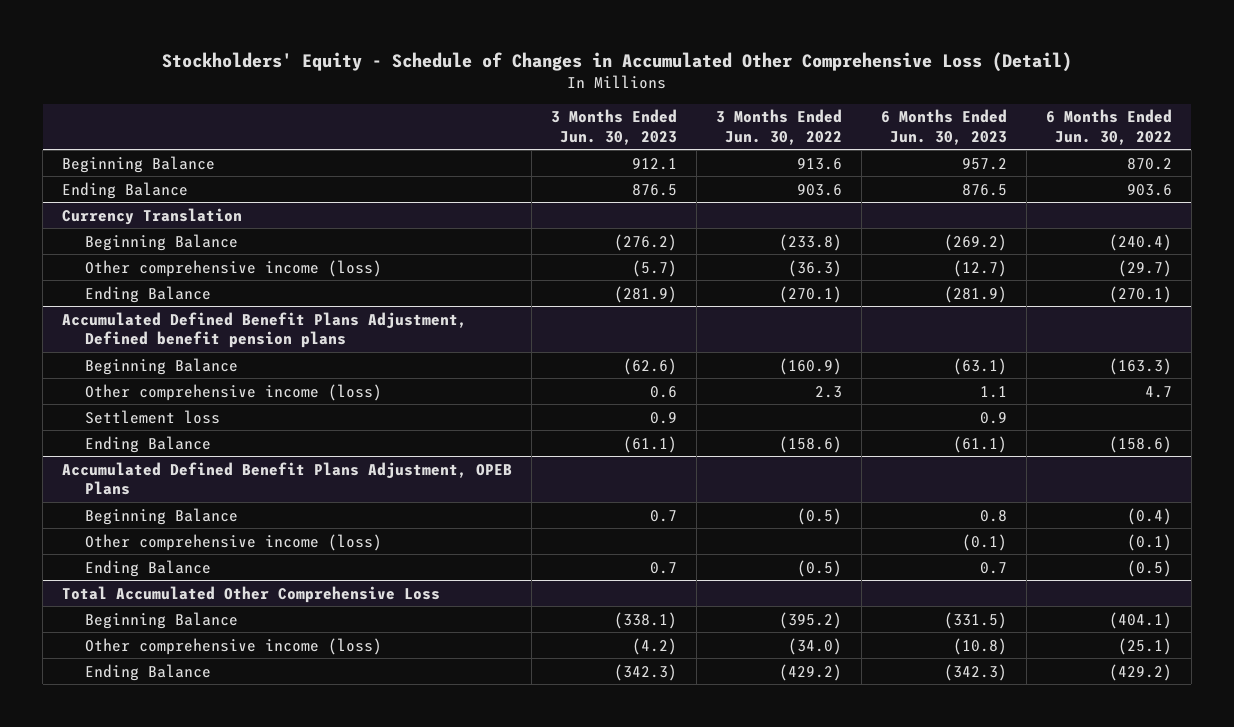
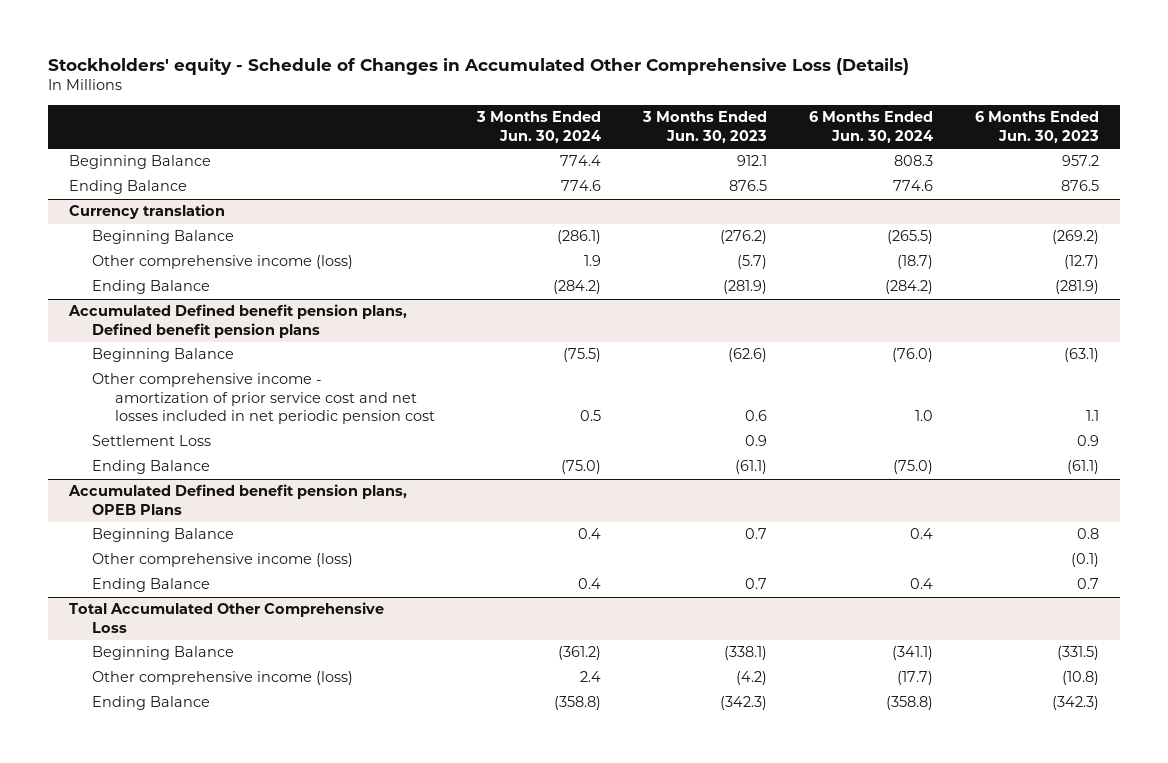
- Stockholders' Equity - Schedule of Changes in Accumulated Other Comprehensive Loss (Detail)
+ Stockholders' equity - Schedule of Changes in Accumulated Other Comprehensive Loss (Details)
- | 3 Months Ended Jun. 30, 2023 | 3 Months Ended Jun. 30, 2022 | 6 Months Ended Jun. 30, 2023 | 6 Months Ended Jun. 30, 2022
+ | 3 Months Ended Jun. 30, 2024 | 3 Months Ended Jun. 30, 2023 | 6 Months Ended Jun. 30, 2024 | 6 Months Ended Jun. 30, 2023
- Currency Translation
+ Currency translation
- Accumulated Defined Benefit Plans Adjustment, Defined benefit pension plans
+ Accumulated Defined benefit pension plans, Defined benefit pension plans
- Other comprehensive income (loss) | 0.6 | 2.3 | 1.1 | 4.7
- Settlement loss | 0.9 | | 0.9 |
+ Other comprehensive income - amortization of prior service cost and net losses included in net periodic pension cost | 0.5 | 0.6 | 1.0 | 1.1
+ Settlement Loss | | 0.9 | | 0.9
- Accumulated Defined Benefit Plans Adjustment, OPEB Plans
+ Accumulated Defined benefit pension plans, OPEB Plans

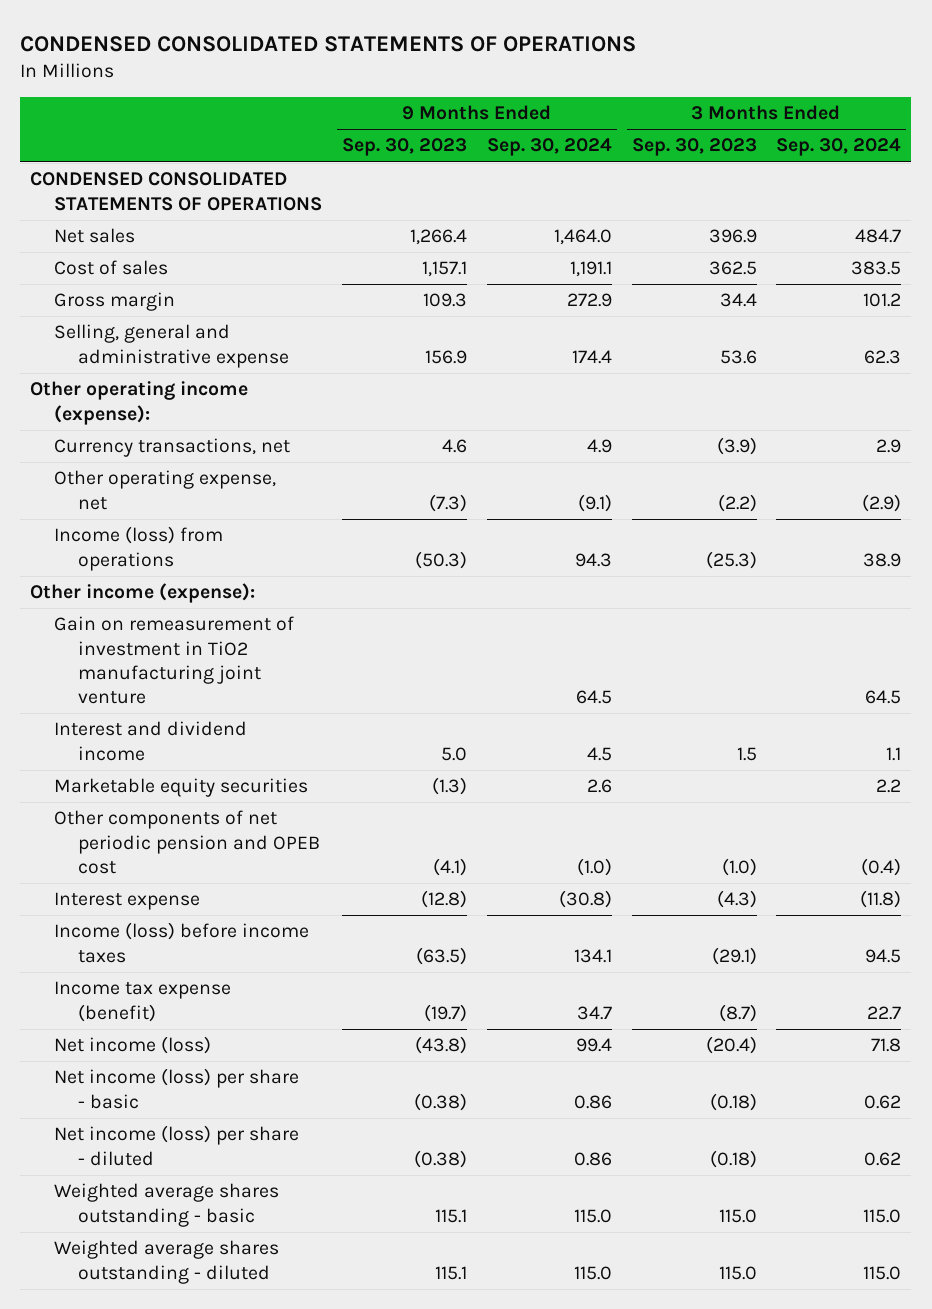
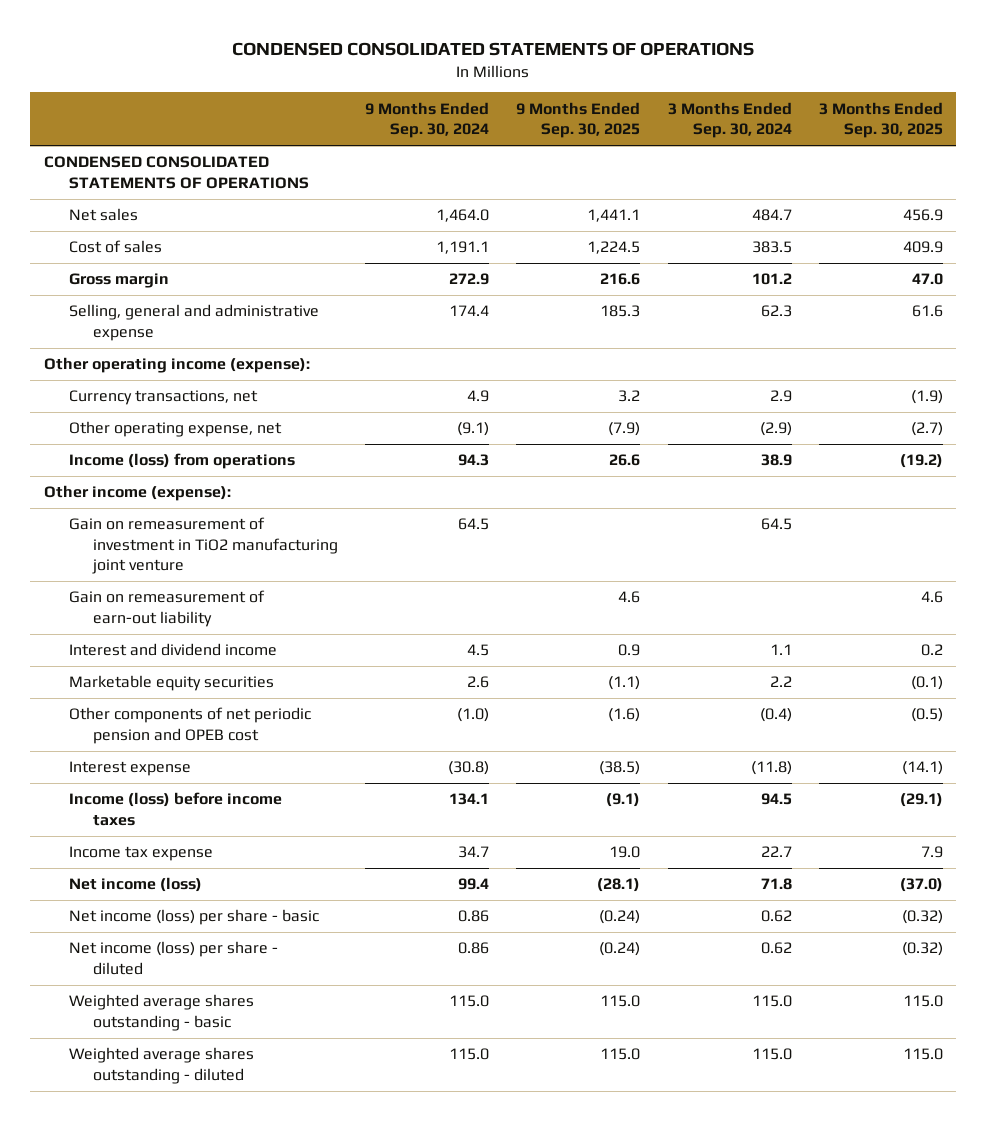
- | 9 Months Ended Sep. 30, 2023 | 9 Months Ended Sep. 30, 2024 | 3 Months Ended Sep. 30, 2023 | 3 Months Ended Sep. 30, 2024
+ | 9 Months Ended Sep. 30, 2024 | 9 Months Ended Sep. 30, 2025 | 3 Months Ended Sep. 30, 2024 | 3 Months Ended Sep. 30, 2025
+ Gain on remeasurement of earn-out liability | | 4.6 | | 4.6
- Income tax expense (benefit) | (19.7) | 34.7 | (8.7) | 22.7
+ Income tax expense | 34.7 | 19.0 | 22.7 | 7.9

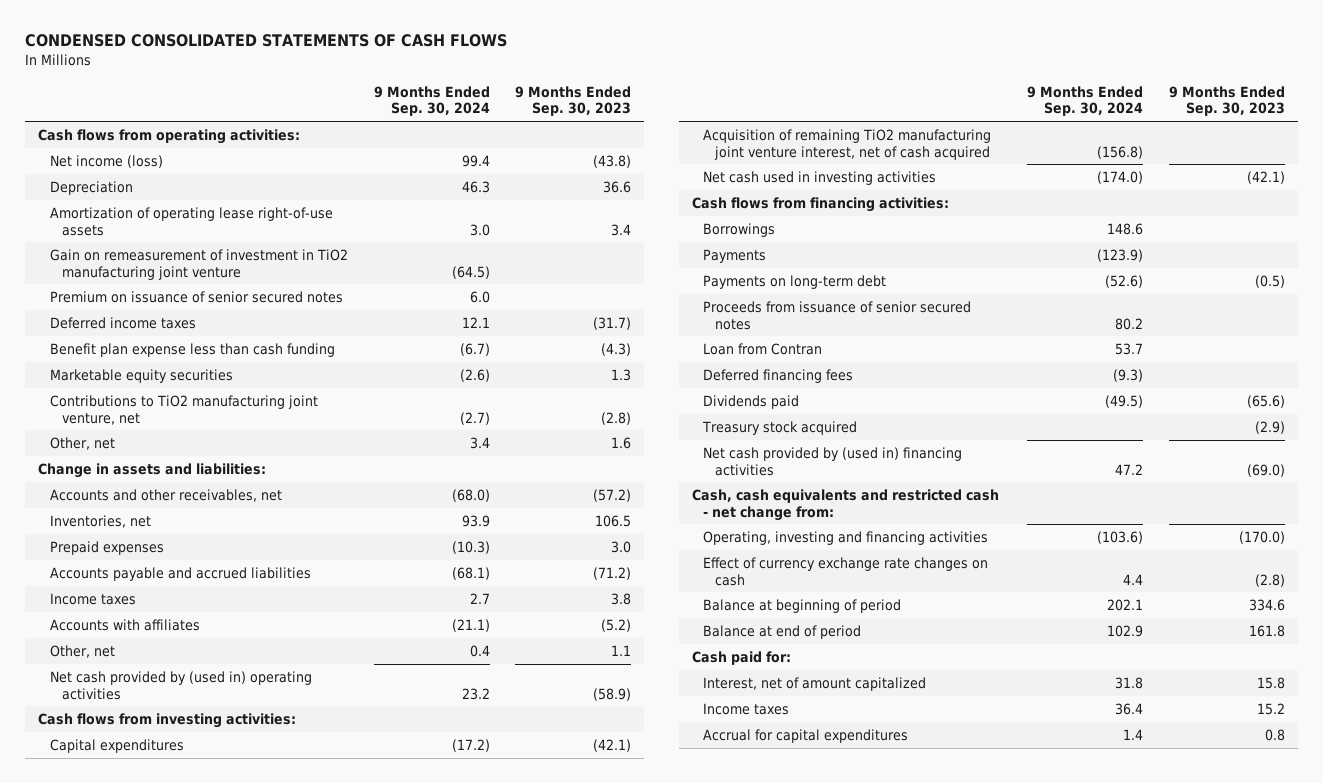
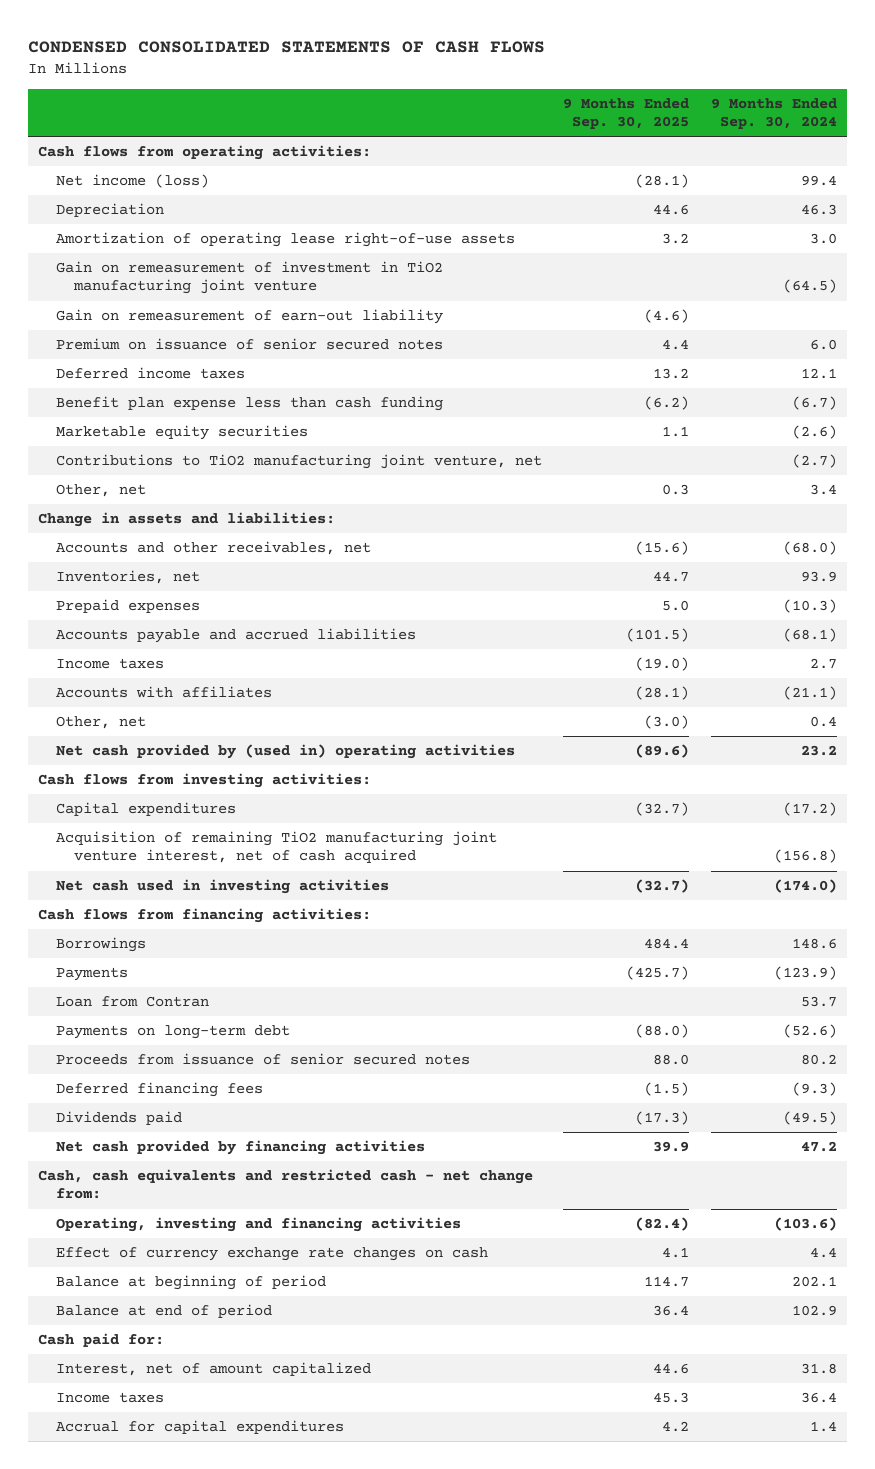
- | 9 Months Ended Sep. 30, 2024 | 9 Months Ended Sep. 30, 2023
+ | 9 Months Ended Sep. 30, 2025 | 9 Months Ended Sep. 30, 2024
+ Gain on remeasurement of earn-out liability | (4.6) |
moved up: Loan from Contran | | 53.7
- Treasury stock acquired | | (2.9)
- Net cash provided by (used in) financing activities | 47.2 | (69.0)
+ Net cash provided by financing activities | 39.9 | 47.2

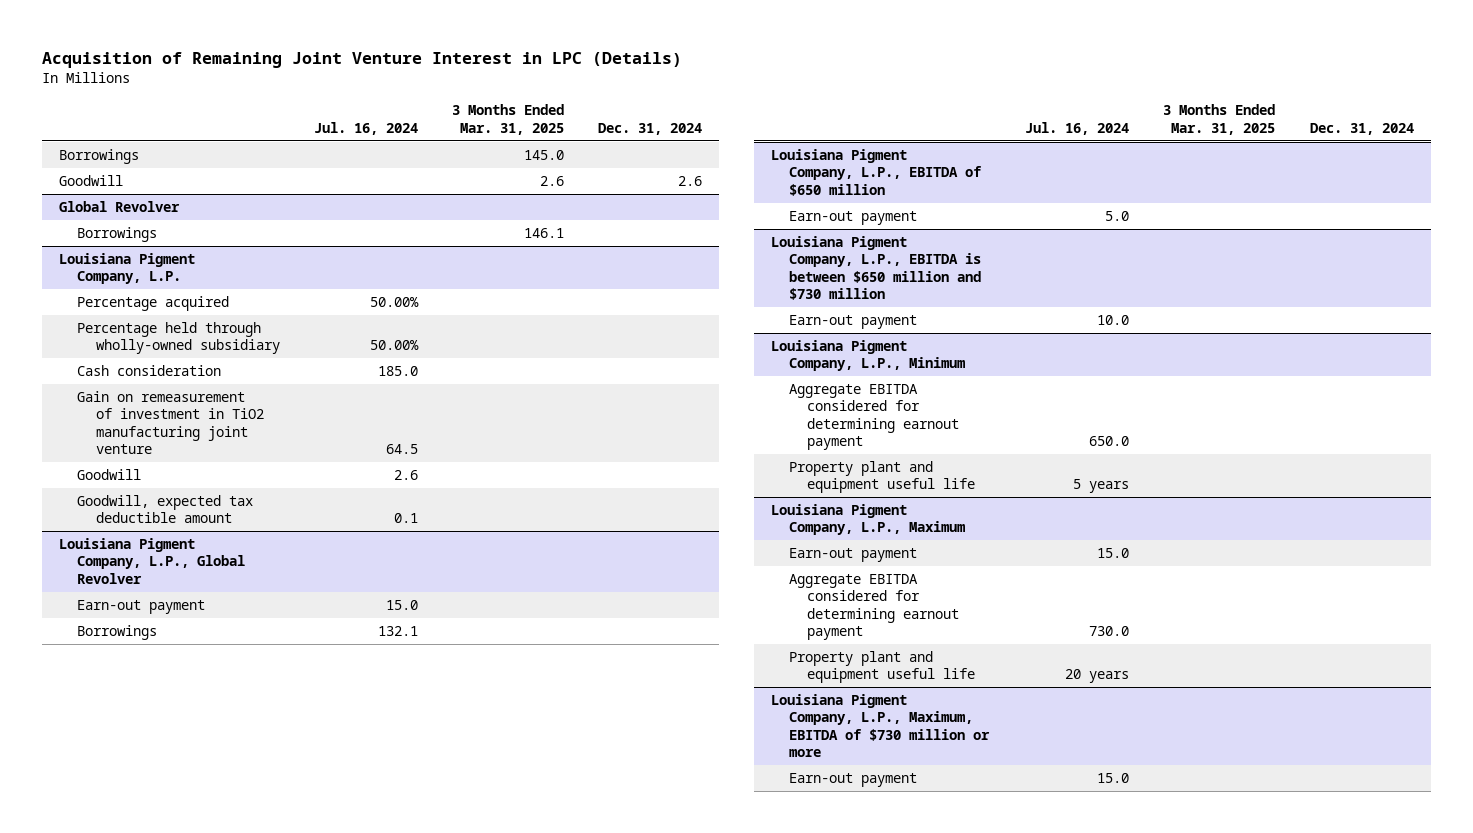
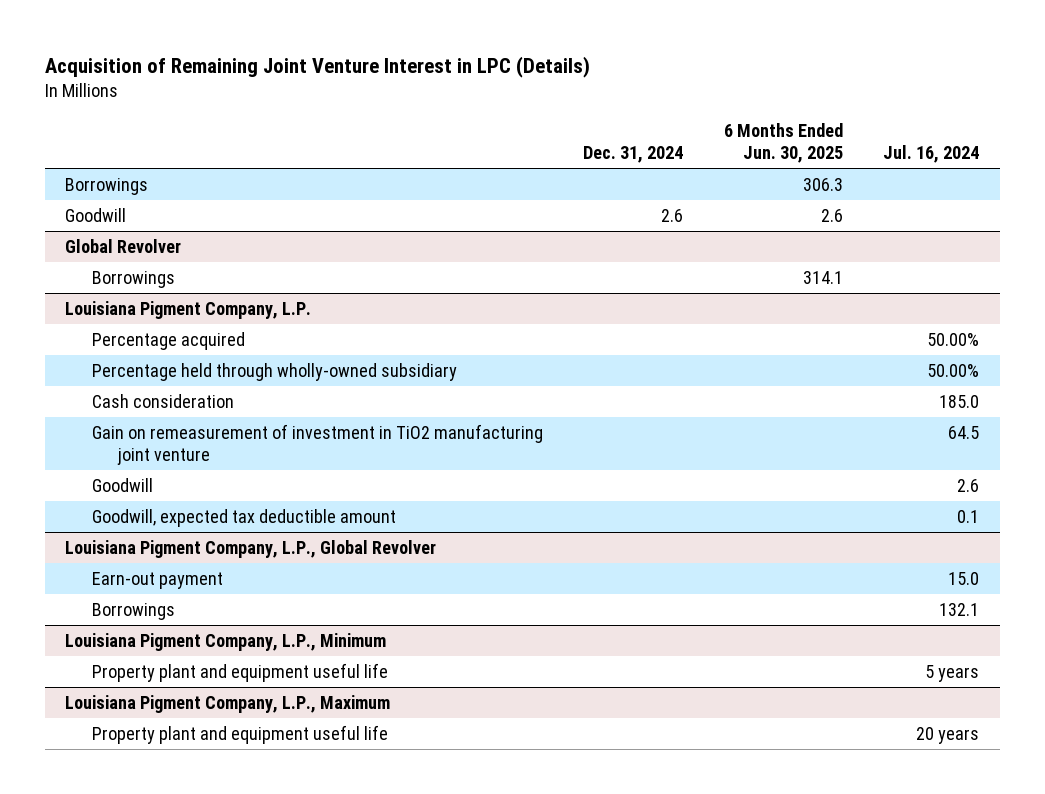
- | Jul. 16, 2024 | 3 Months Ended Mar. 31, 2025 | Dec. 31, 2024
+ | Dec. 31, 2024 | 6 Months Ended Jun. 30, 2025 | Jul. 16, 2024
- Louisiana Pigment Company, L.P., EBITDA of $650 million
- Earn-out payment | 5.0 | |
- Louisiana Pigment Company, L.P., EBITDA is between $650 million and $730 million
- Earn-out payment | 10.0 | |
@ Louisiana Pigment Company, L.P., Minimum
- Aggregate EBITDA considered for determining earnout payment | 650.0 | |
@ Louisiana Pigment Company, L.P., Maximum
- Earn-out payment | 15.0 | |
- Aggregate EBITDA considered for determining earnout payment | 730.0 | |
- Louisiana Pigment Company, L.P., Maximum, EBITDA of $730 million or more
- Earn-out payment | 15.0 | |

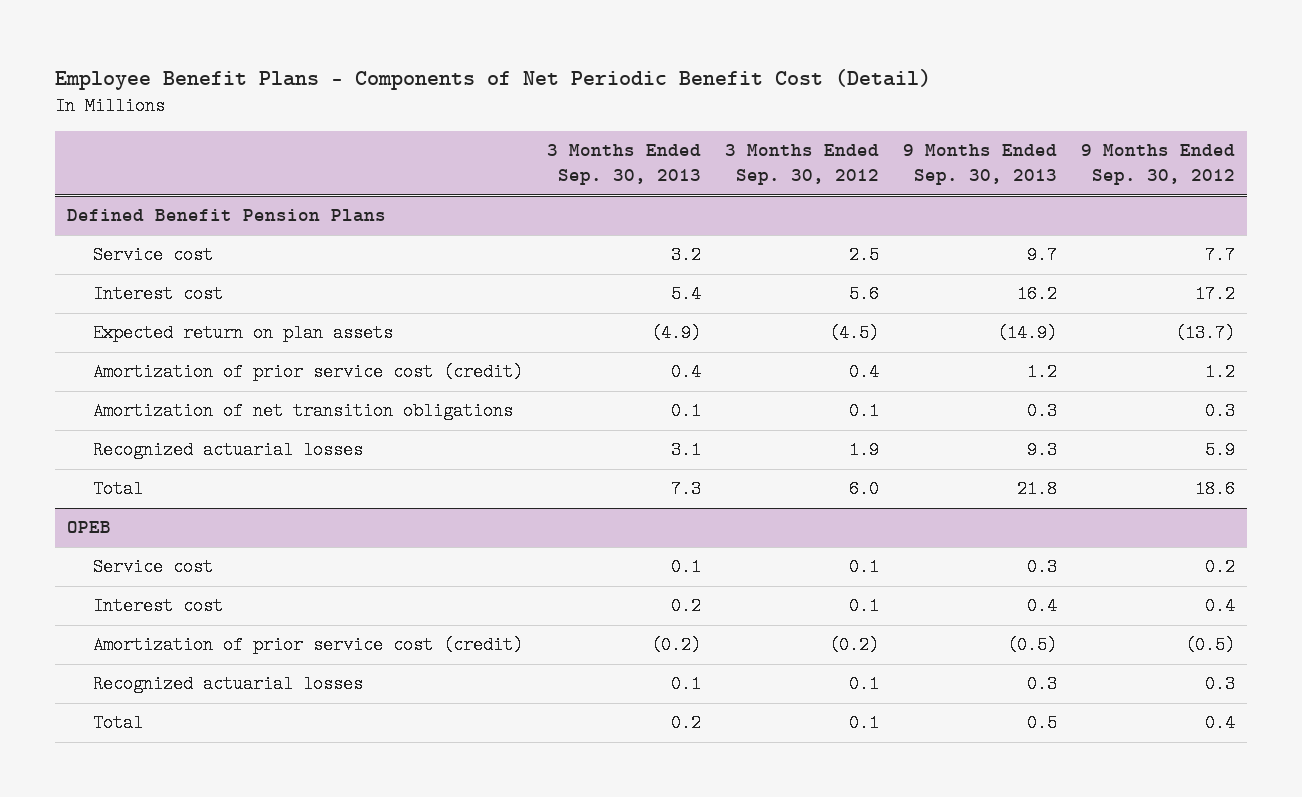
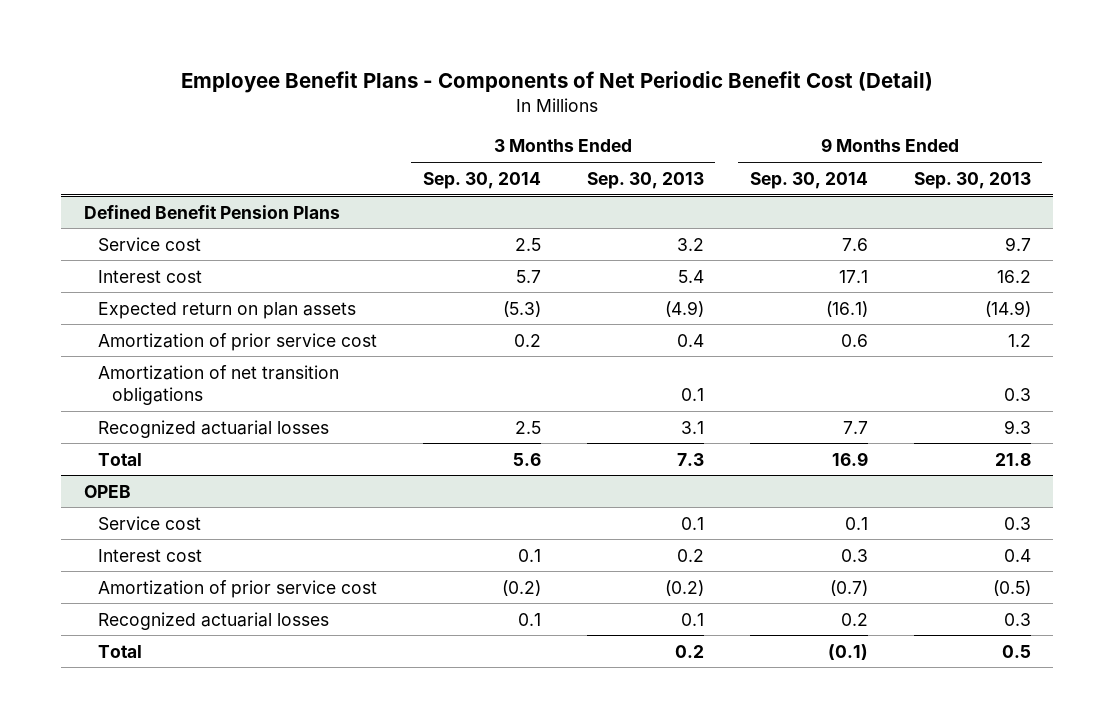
- | 3 Months Ended Sep. 30, 2013 | 3 Months Ended Sep. 30, 2012 | 9 Months Ended Sep. 30, 2013 | 9 Months Ended Sep. 30, 2012
+ | 3 Months Ended Sep. 30, 2014 | 3 Months Ended Sep. 30, 2013 | 9 Months Ended Sep. 30, 2014 | 9 Months Ended Sep. 30, 2013
@ Defined Benefit Pension Plans
- Amortization of prior service cost (credit) | 0.4 | 0.4 | 1.2 | 1.2
+ Amortization of prior service cost | 0.2 | 0.4 | 0.6 | 1.2
@ OPEB
- Amortization of prior service cost (credit) | (0.2) | (0.2) | (0.5) | (0.5)
+ Amortization of prior service cost | (0.2) | (0.2) | (0.7) | (0.5)

